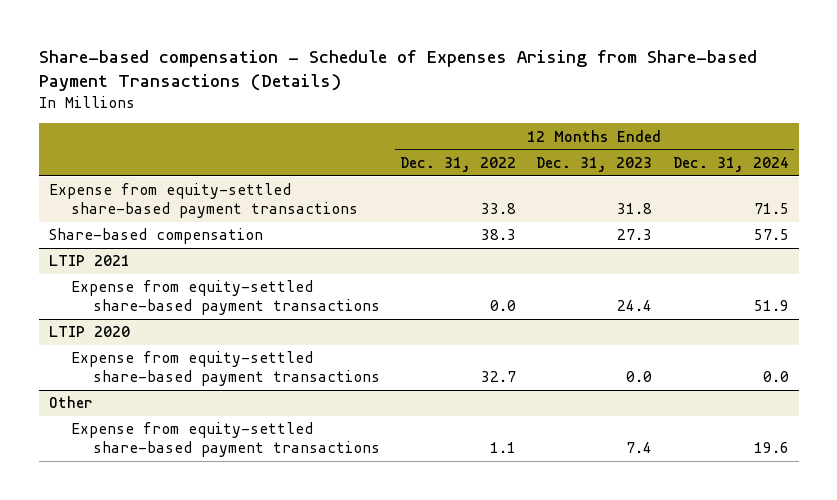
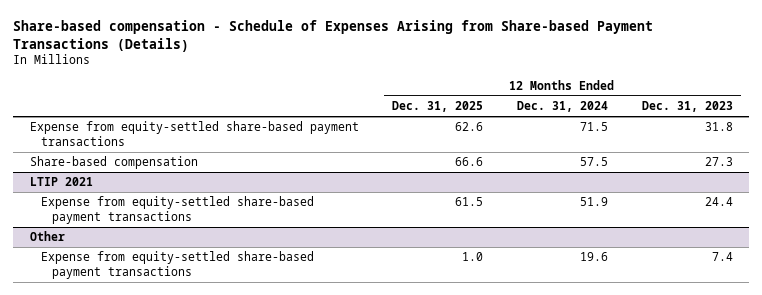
- | 12 Months Ended Dec. 31, 2022 | 12 Months Ended Dec. 31, 2023 | 12 Months Ended Dec. 31, 2024
+ | 12 Months Ended Dec. 31, 2025 | 12 Months Ended Dec. 31, 2024 | 12 Months Ended Dec. 31, 2023
- LTIP 2020
- Expense from equity-settled share-based payment transactions | 32.7 | 0.0 | 0.0

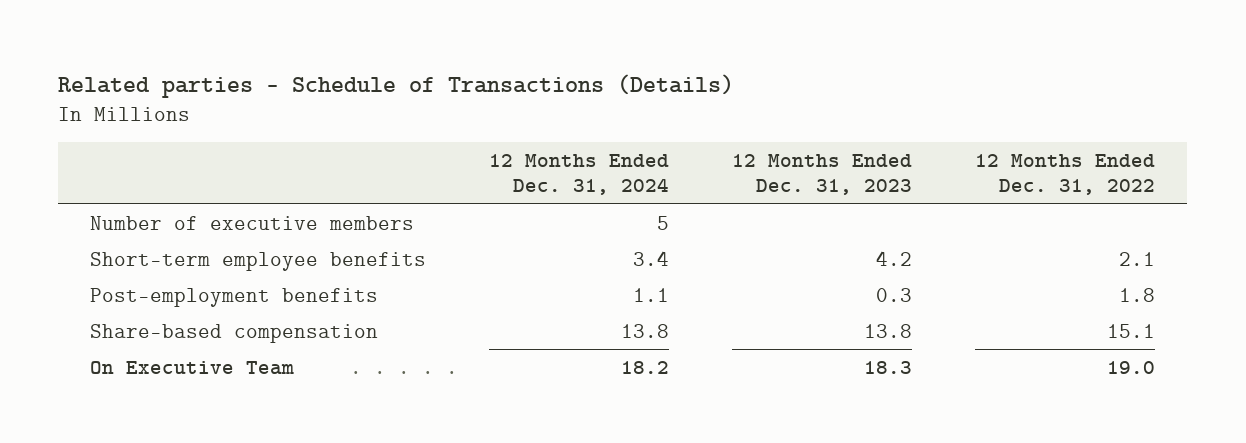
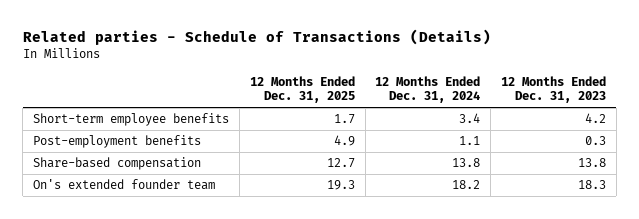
- | 12 Months Ended Dec. 31, 2024 | 12 Months Ended Dec. 31, 2023 | 12 Months Ended Dec. 31, 2022
+ | 12 Months Ended Dec. 31, 2025 | 12 Months Ended Dec. 31, 2024 | 12 Months Ended Dec. 31, 2023
- Number of executive members | 5 | |
- On Executive Team | 18.2 | 18.3 | 19.0
+ On's extended founder team | 19.3 | 18.2 | 18.3

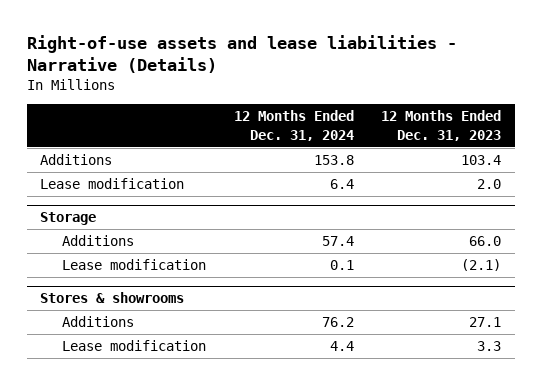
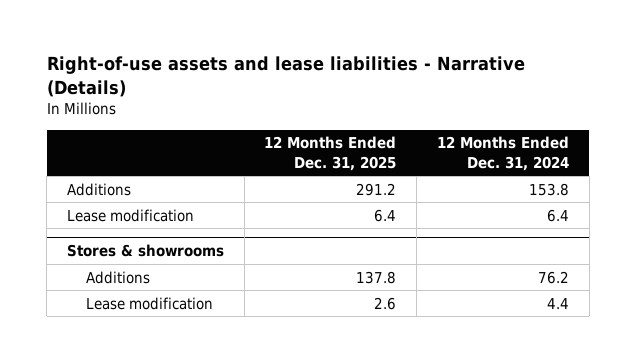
- | 12 Months Ended Dec. 31, 2024 | 12 Months Ended Dec. 31, 2023
+ | 12 Months Ended Dec. 31, 2025 | 12 Months Ended Dec. 31, 2024
- Storage
- Additions | 57.4 | 66.0
- Lease modification | 0.1 | (2.1)

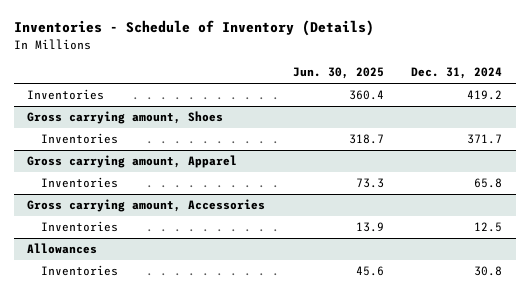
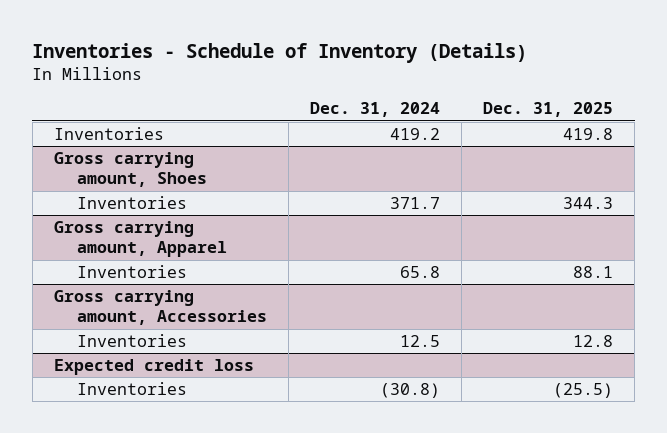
- | Jun. 30, 2025 | Dec. 31, 2024
+ | Dec. 31, 2024 | Dec. 31, 2025
- Allowances
- Inventories | 45.6 | 30.8
+ Expected credit loss
+ Inventories | (30.8) | (25.5)

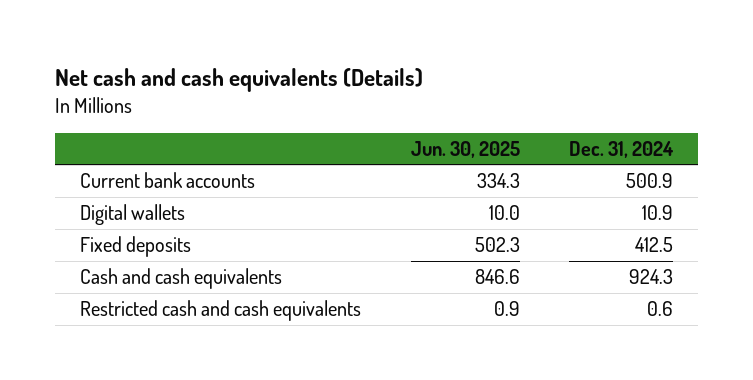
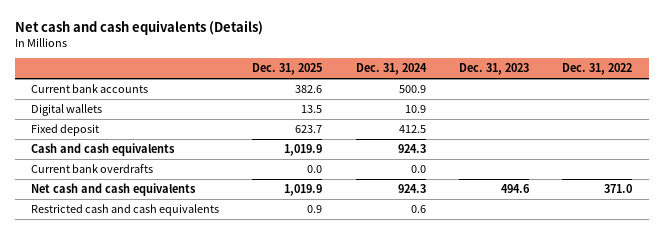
- | Jun. 30, 2025 | Dec. 31, 2024
+ | Dec. 31, 2025 | Dec. 31, 2024 | Dec. 31, 2023 | Dec. 31, 2022
- Fixed deposits | 502.3 | 412.5
+ Fixed deposit | 623.7 | 412.5 | |
+ Current bank overdrafts | 0.0 | 0.0 | |
+ Net cash and cash equivalents | 1,019.9 | 924.3 | 494.6 | 371.0

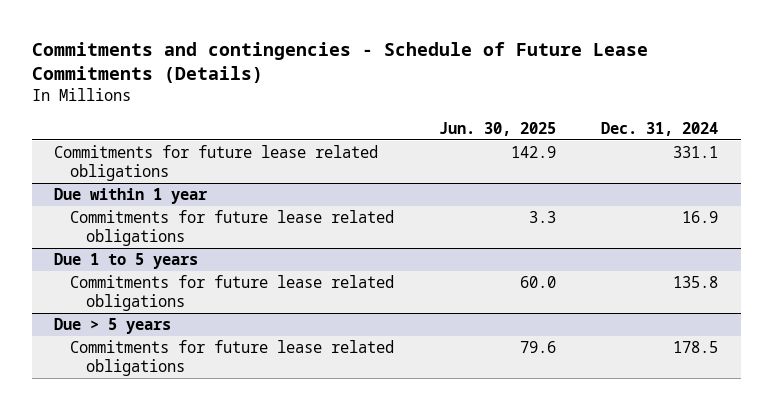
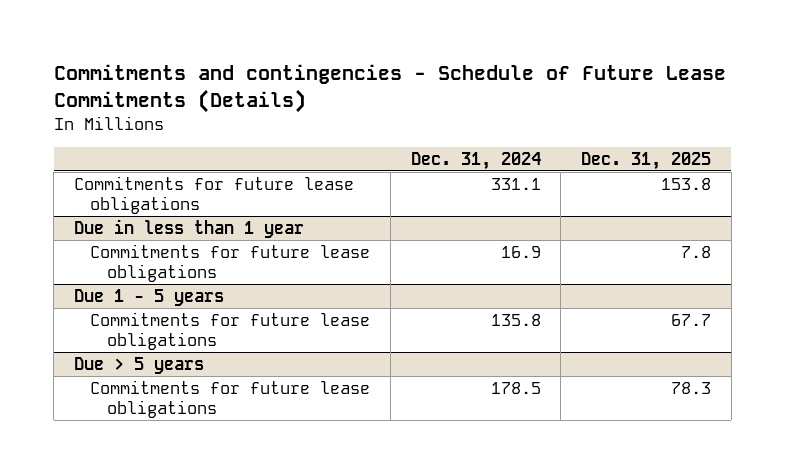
- | Jun. 30, 2025 | Dec. 31, 2024
+ | Dec. 31, 2024 | Dec. 31, 2025
- Commitments for future lease related obligations | 142.9 | 331.1
- Due within 1 year
- Commitments for future lease related obligations | 3.3 | 16.9
- Due 1 to 5 years
- Commitments for future lease related obligations | 60.0 | 135.8
+ Commitments for future lease obligations | 331.1 | 153.8
+ Due in less than 1 year
+ Commitments for future lease obligations | 16.9 | 7.8
+ Due 1 - 5 years
+ Commitments for future lease obligations | 135.8 | 67.7
@ Due > 5 years
- Commitments for future lease related obligations | 79.6 | 178.5
+ Commitments for future lease obligations | 178.5 | 78.3

